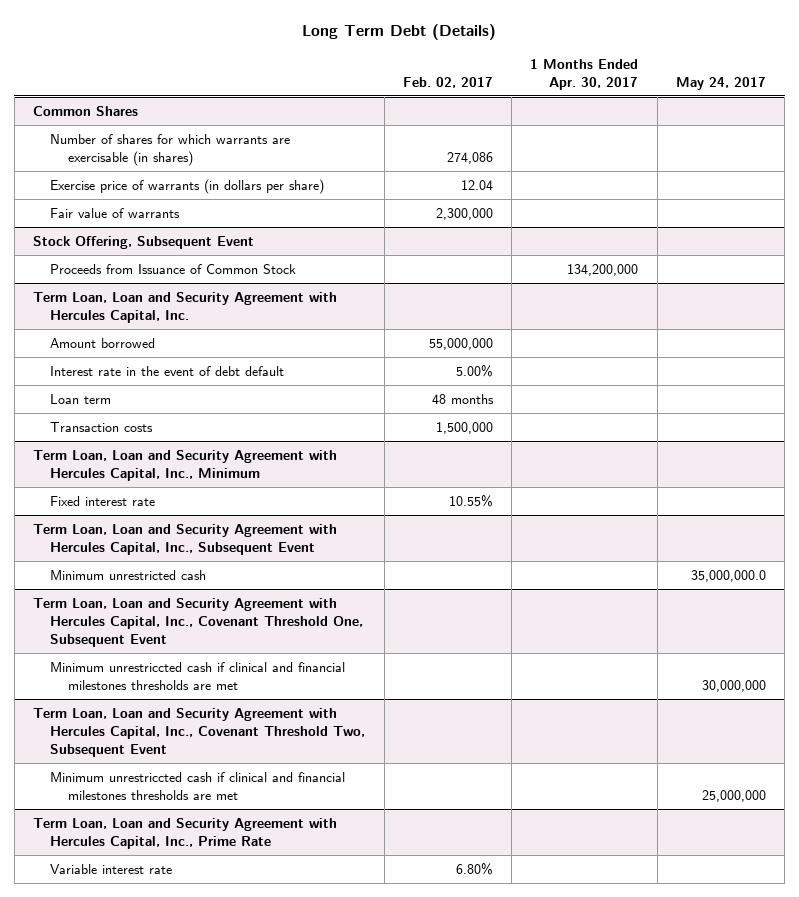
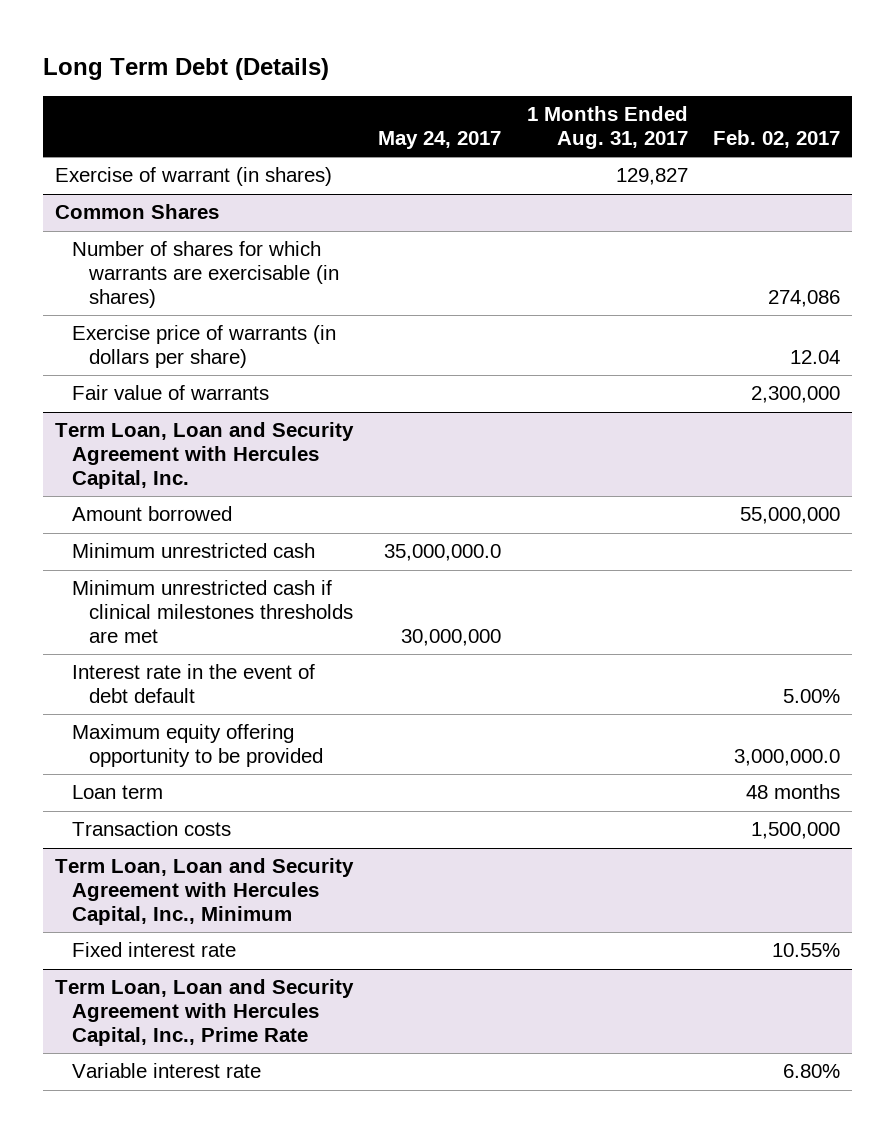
- | Feb. 02, 2017 | 1 Months Ended Apr. 30, 2017 | May 24, 2017
+ | May 24, 2017 | 1 Months Ended Aug. 31, 2017 | Feb. 02, 2017
+ Exercise of warrant (in shares) | | 129,827 |
- Stock Offering, Subsequent Event
- Proceeds from Issuance of Common Stock | | 134,200,000 |
@ Term Loan, Loan and Security Agreement with Hercules Capital, Inc.
+ Minimum unrestricted cash | 35,000,000.0 | |
+ Minimum unrestricted cash if clinical milestones thresholds are met | 30,000,000 | |
+ Maximum equity offering opportunity to be provided | | | 3,000,000.0
- Term Loan, Loan and Security Agreement with Hercules Capital, Inc., Subsequent Event
- Minimum unrestricted cash | | | 35,000,000.0
- Term Loan, Loan and Security Agreement with Hercules Capital, Inc., Covenant Threshold One, Subsequent Event
- Minimum unrestriccted cash if clinical and financial milestones thresholds are met | | | 30,000,000
- Term Loan, Loan and Security Agreement with Hercules Capital, Inc., Covenant Threshold Two, Subsequent Event
- Minimum unrestriccted cash if clinical and financial milestones thresholds are met | | | 25,000,000

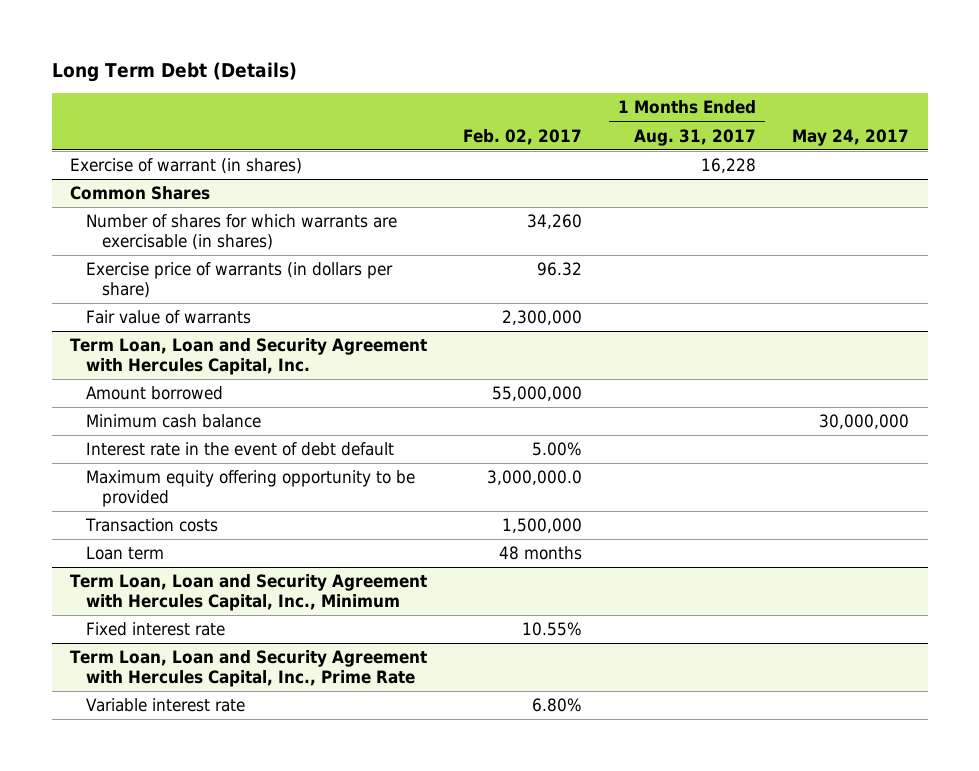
- | May 24, 2017 | 1 Months Ended Aug. 31, 2017 | Feb. 02, 2017
+ | Feb. 02, 2017 | 1 Months Ended Aug. 31, 2017 | May 24, 2017
- Exercise of warrant (in shares) | | 129,827 |
+ Exercise of warrant (in shares) | | 16,228 |
@ Common Shares
- Number of shares for which warrants are exercisable (in shares) | | | 274,086
- Exercise price of warrants (in dollars per share) | | | 12.04
+ Number of shares for which warrants are exercisable (in shares) | 34,260 | |
+ Exercise price of warrants (in dollars per share) | 96.32 | |
@ Term Loan, Loan and Security Agreement with Hercules Capital, Inc.
- Minimum unrestricted cash | 35,000,000.0 | |
- Minimum unrestricted cash if clinical milestones thresholds are met | 30,000,000 | |
+ Minimum cash balance | | | 30,000,000
moved down: Loan term | 48 months | |

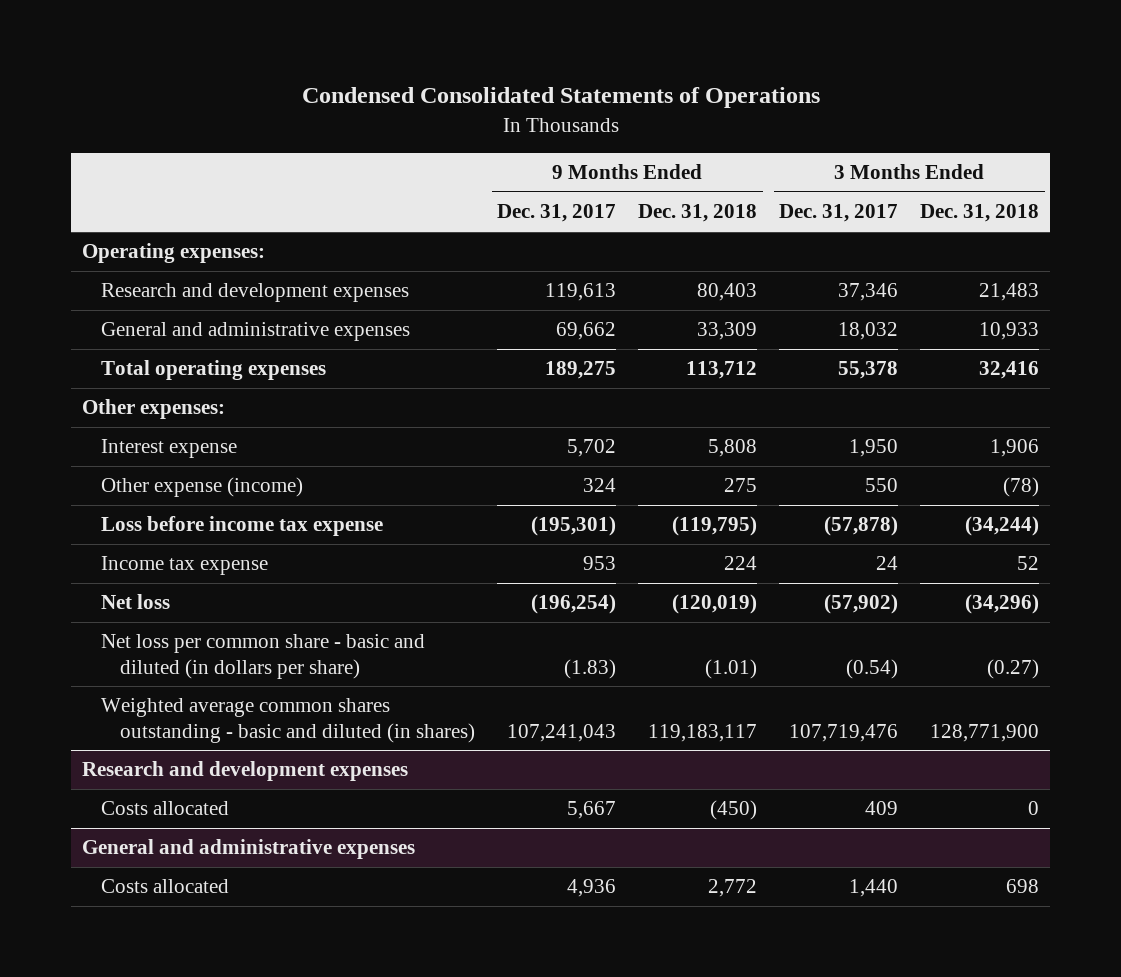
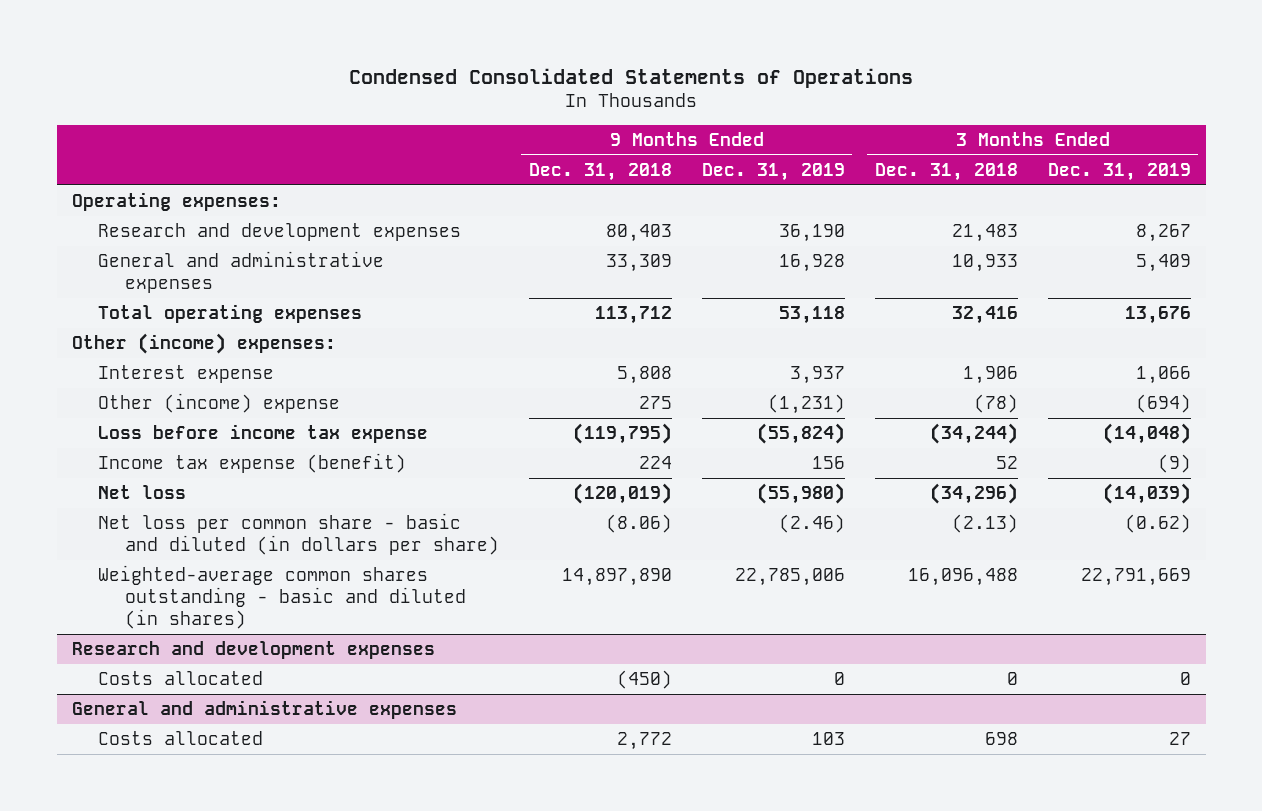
- | 9 Months Ended Dec. 31, 2017 | 9 Months Ended Dec. 31, 2018 | 3 Months Ended Dec. 31, 2017 | 3 Months Ended Dec. 31, 2018
+ | 9 Months Ended Dec. 31, 2018 | 9 Months Ended Dec. 31, 2019 | 3 Months Ended Dec. 31, 2018 | 3 Months Ended Dec. 31, 2019
- Other expenses:
+ Other (income) expenses:
- Other expense (income) | 324 | 275 | 550 | (78)
+ Other (income) expense | 275 | (1,231) | (78) | (694)
- Income tax expense | 953 | 224 | 24 | 52
+ Income tax expense (benefit) | 224 | 156 | 52 | (9)
- Net loss per common share - basic and diluted (in dollars per share) | (1.83) | (1.01) | (0.54) | (0.27)
- Weighted average common shares outstanding - basic and diluted (in shares) | 107,241,043 | 119,183,117 | 107,719,476 | 128,771,900
+ Net loss per common share - basic and diluted (in dollars per share) | (8.06) | (2.46) | (2.13) | (0.62)
+ Weighted-average common shares outstanding - basic and diluted (in shares) | 14,897,890 | 22,785,006 | 16,096,488 | 22,791,669

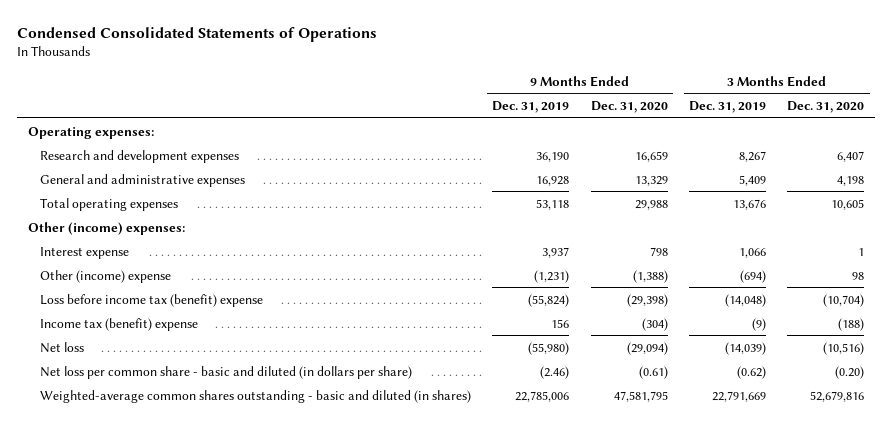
- | 9 Months Ended Dec. 31, 2018 | 9 Months Ended Dec. 31, 2019 | 3 Months Ended Dec. 31, 2018 | 3 Months Ended Dec. 31, 2019
+ | 9 Months Ended Dec. 31, 2019 | 9 Months Ended Dec. 31, 2020 | 3 Months Ended Dec. 31, 2019 | 3 Months Ended Dec. 31, 2020
- Loss before income tax expense | (119,795) | (55,824) | (34,244) | (14,048)
- Income tax expense (benefit) | 224 | 156 | 52 | (9)
+ Loss before income tax (benefit) expense | (55,824) | (29,398) | (14,048) | (10,704)
+ Income tax (benefit) expense | 156 | (304) | (9) | (188)
- Research and development expenses
- Costs allocated | (450) | 0 | 0 | 0
- General and administrative expenses
- Costs allocated | 2,772 | 103 | 698 | 27

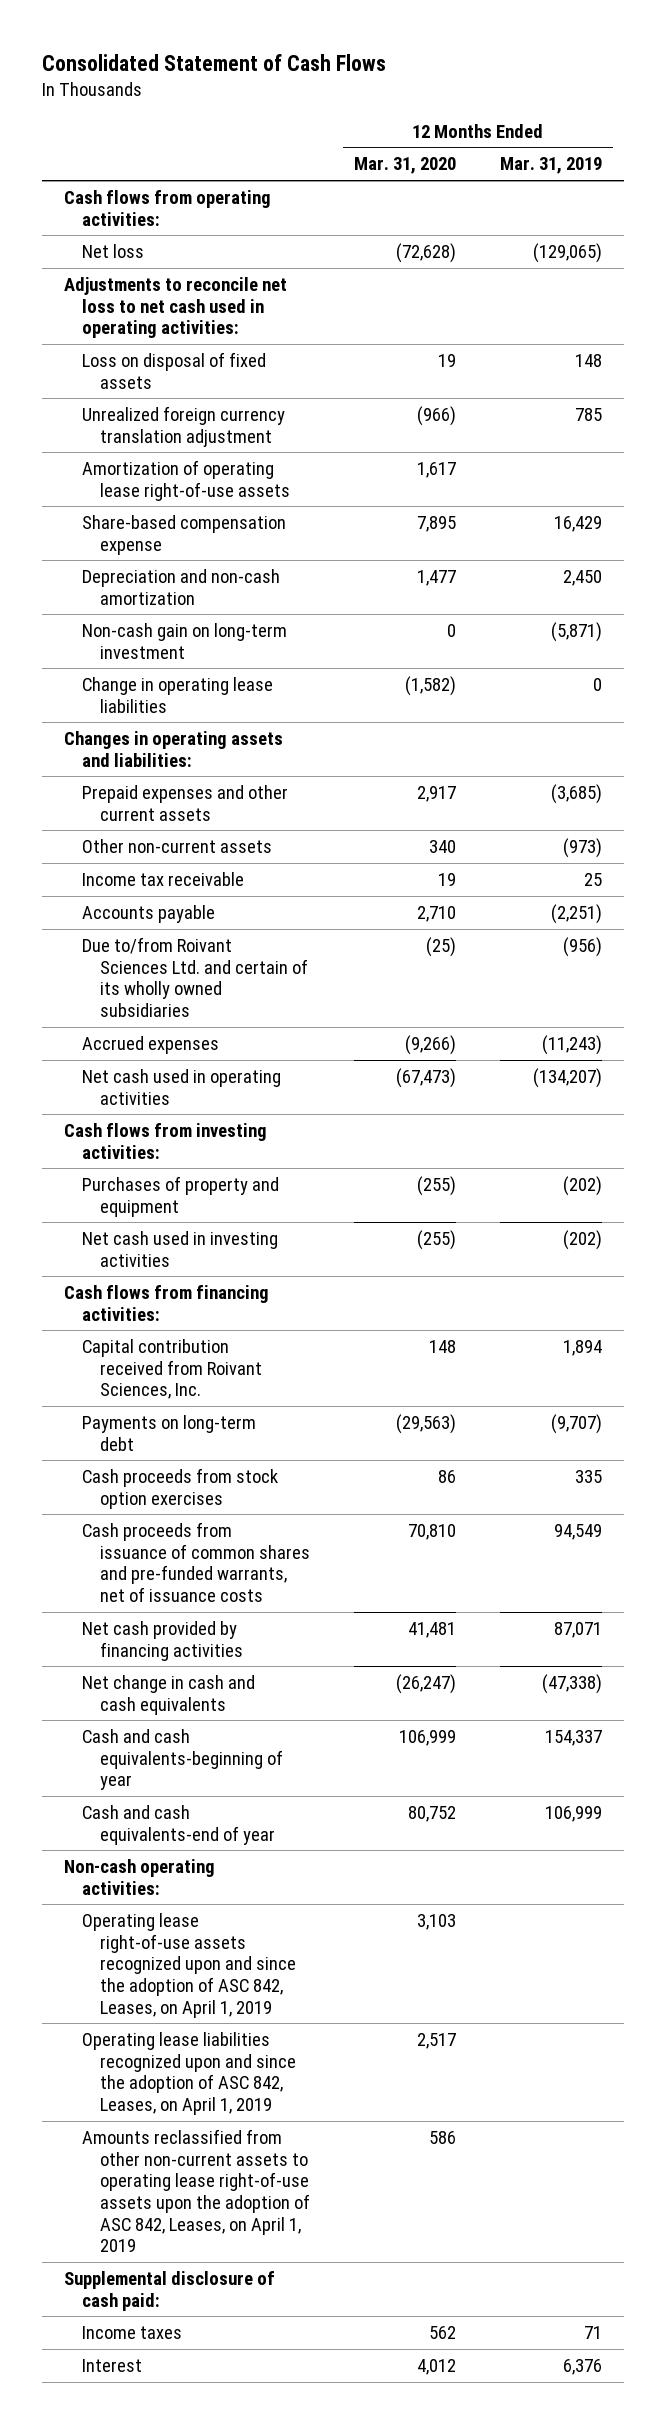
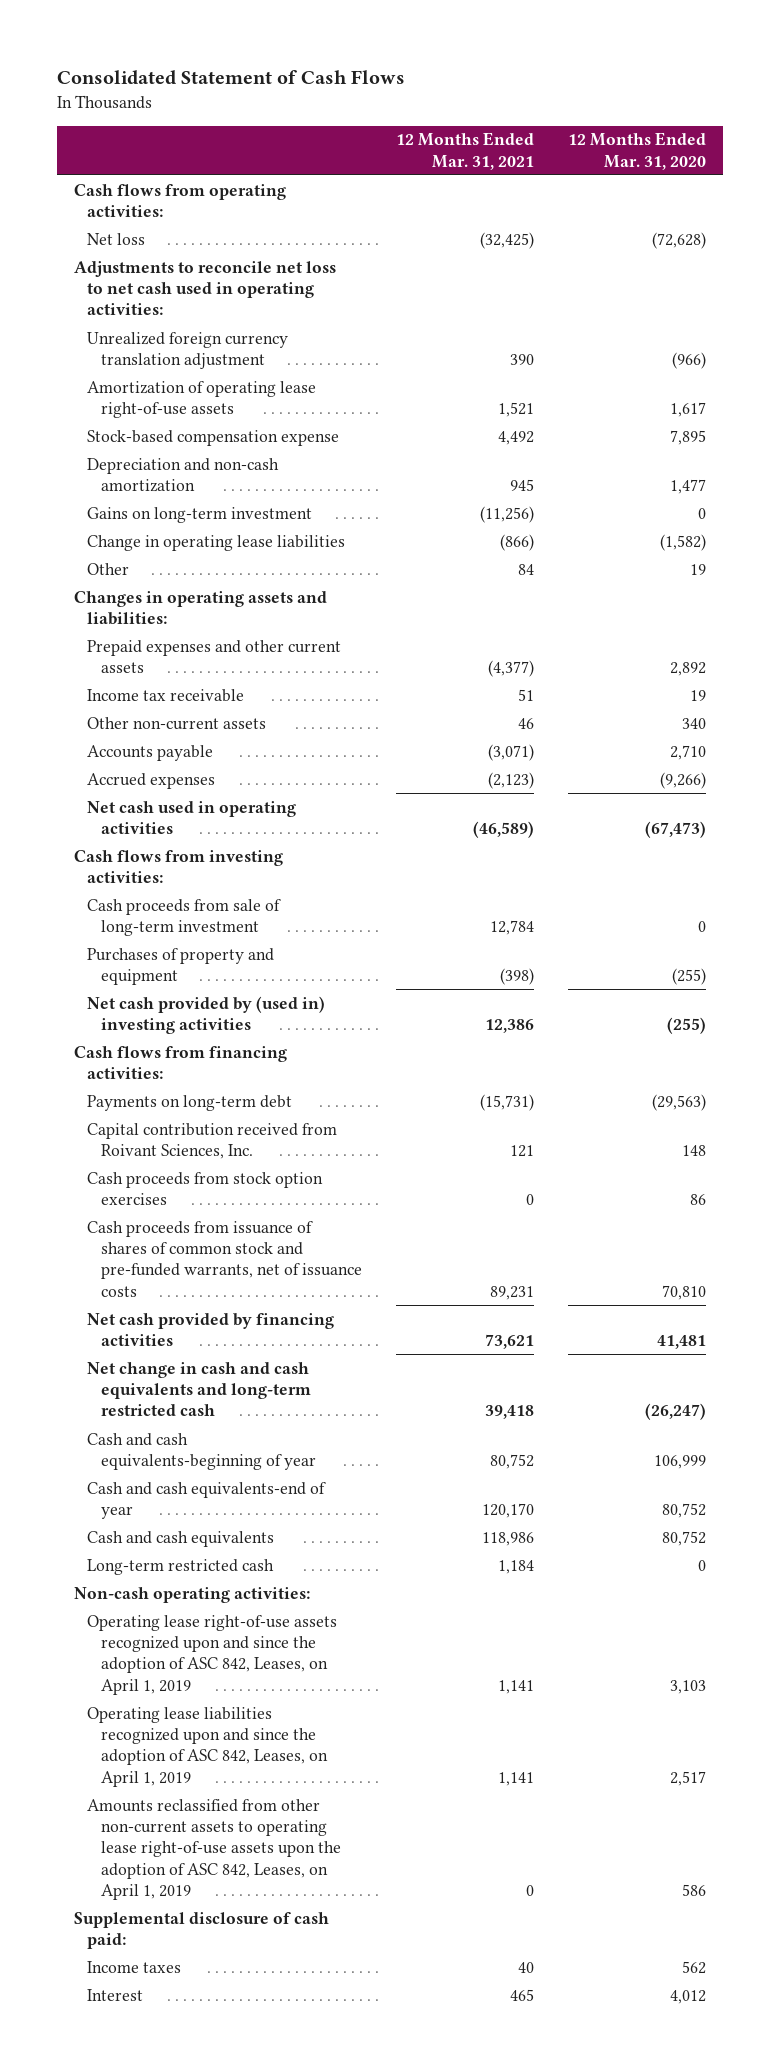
- | 12 Months Ended Mar. 31, 2020 | 12 Months Ended Mar. 31, 2019
+ | 12 Months Ended Mar. 31, 2021 | 12 Months Ended Mar. 31, 2020
- Loss on disposal of fixed assets | 19 | 148
- Share-based compensation expense | 7,895 | 16,429
+ Stock-based compensation expense | 4,492 | 7,895
- Non-cash gain on long-term investment | 0 | (5,871)
+ Gains on long-term investment | (11,256) | 0
+ Other | 84 | 19
- Prepaid expenses and other current assets | 2,917 | (3,685)
+ Prepaid expenses and other current assets | (4,377) | 2,892
moved down: Other non-current assets | 46 | 340
- Due to/from Roivant Sciences Ltd. and certain of its wholly owned subsidiaries | (25) | (956)
+ Cash proceeds from sale of long-term investment | 12,784 | 0
- Net cash used in investing activities | (255) | (202)
+ Net cash provided by (used in) investing activities | 12,386 | (255)
moved down: Capital contribution received from Roivant Sciences, Inc. | 121 | 148
- Cash proceeds from issuance of common shares and pre-funded warrants, net of issuance costs | 70,810 | 94,549
+ Cash proceeds from issuance of shares of common stock and pre-funded warrants, net of issuance costs | 89,231 | 70,810
- Net change in cash and cash equivalents | (26,247) | (47,338)
+ Net change in cash and cash equivalents and long-term restricted cash | 39,418 | (26,247)
+ Cash and cash equivalents | 118,986 | 80,752
+ Long-term restricted cash | 1,184 | 0

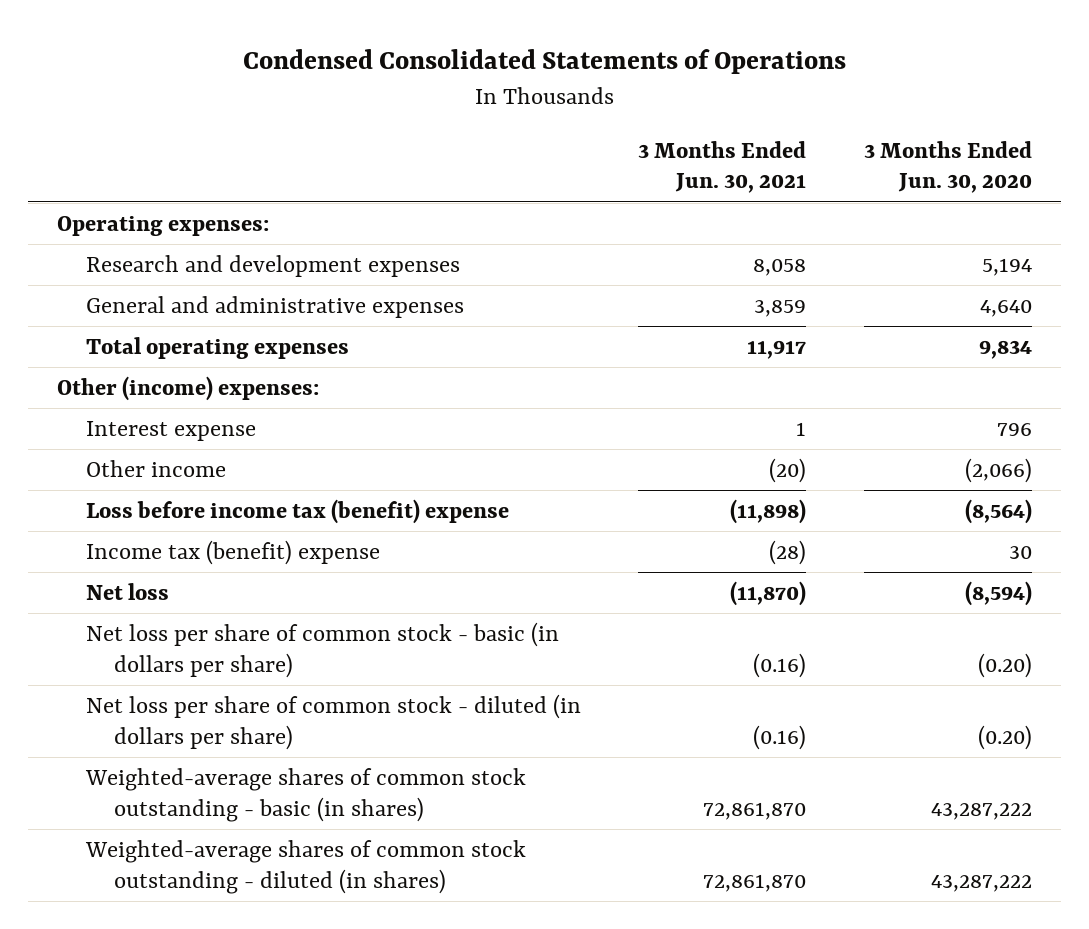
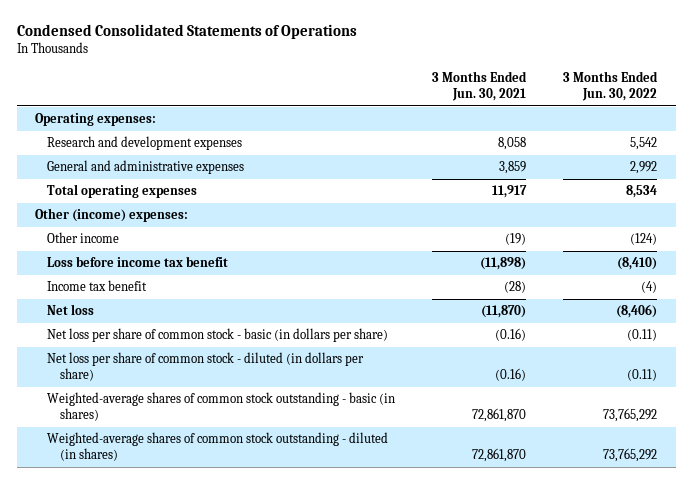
- | 3 Months Ended Jun. 30, 2021 | 3 Months Ended Jun. 30, 2020
+ | 3 Months Ended Jun. 30, 2021 | 3 Months Ended Jun. 30, 2022
- Interest expense | 1 | 796
- Other income | (20) | (2,066)
- Loss before income tax (benefit) expense | (11,898) | (8,564)
- Income tax (benefit) expense | (28) | 30
+ Other income | (19) | (124)
+ Loss before income tax benefit | (11,898) | (8,410)
+ Income tax benefit | (28) | (4)

